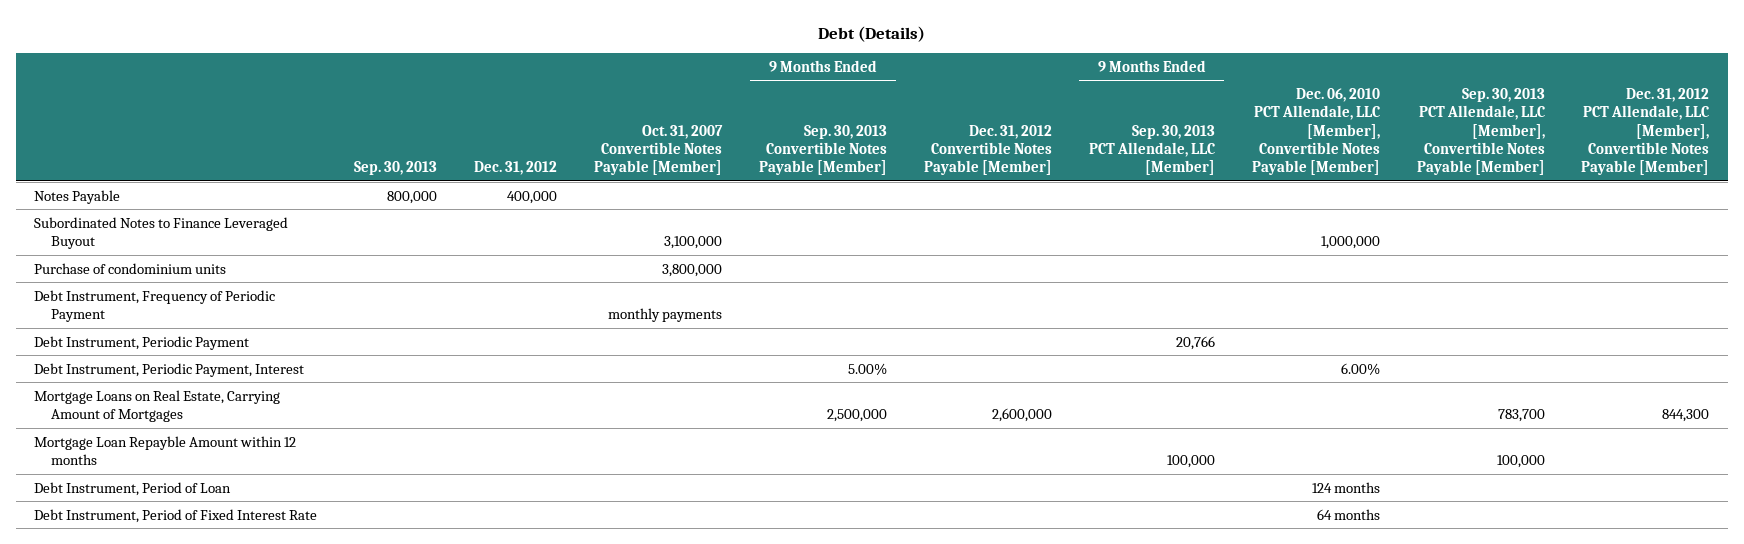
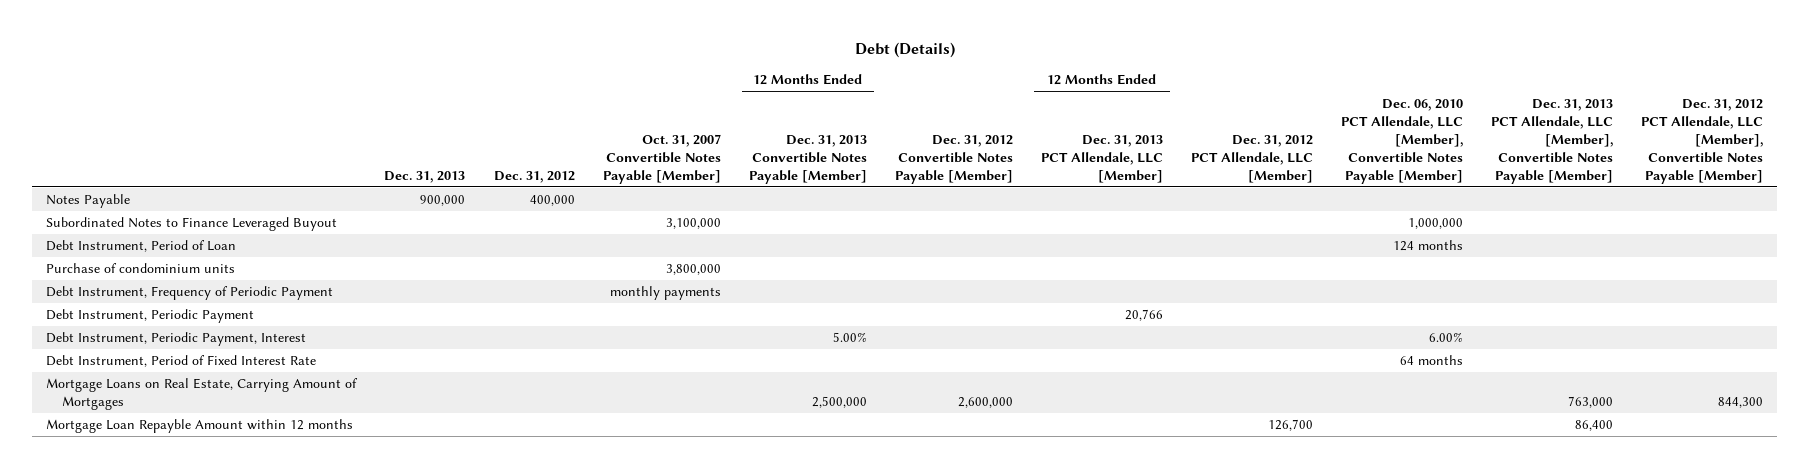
- | Sep. 30, 2013 | Dec. 31, 2012 | Oct. 31, 2007 Convertible Notes Payable [Member] | 9 Months Ended Sep. 30, 2013 Convertible Notes Payable [Member] | Dec. 31, 2012 Convertible Notes Payable [Member] | 9 Months Ended Sep. 30, 2013 PCT Allendale, LLC [Member] | Dec. 06, 2010 PCT Allendale, LLC [Member], Convertible Notes Payable [Member] | Sep. 30, 2013 PCT Allendale, LLC [Member], Convertible Notes Payable [Member] | Dec. 31, 2012 PCT Allendale, LLC [Member], Convertible Notes Payable [Member]
+ | Dec. 31, 2013 | Dec. 31, 2012 | Oct. 31, 2007 Convertible Notes Payable [Member] | 12 Months Ended Dec. 31, 2013 Convertible Notes Payable [Member] | Dec. 31, 2012 Convertible Notes Payable [Member] | 12 Months Ended Dec. 31, 2013 PCT Allendale, LLC [Member] | Dec. 31, 2012 PCT Allendale, LLC [Member] | Dec. 06, 2010 PCT Allendale, LLC [Member], Convertible Notes Payable [Member] | Dec. 31, 2013 PCT Allendale, LLC [Member], Convertible Notes Payable [Member] | Dec. 31, 2012 PCT Allendale, LLC [Member], Convertible Notes Payable [Member]
moved up: Debt Instrument, Period of Loan | | | | | | | | 124 months | |
moved up: Debt Instrument, Period of Fixed Interest Rate | | | | | | | | 64 months | |

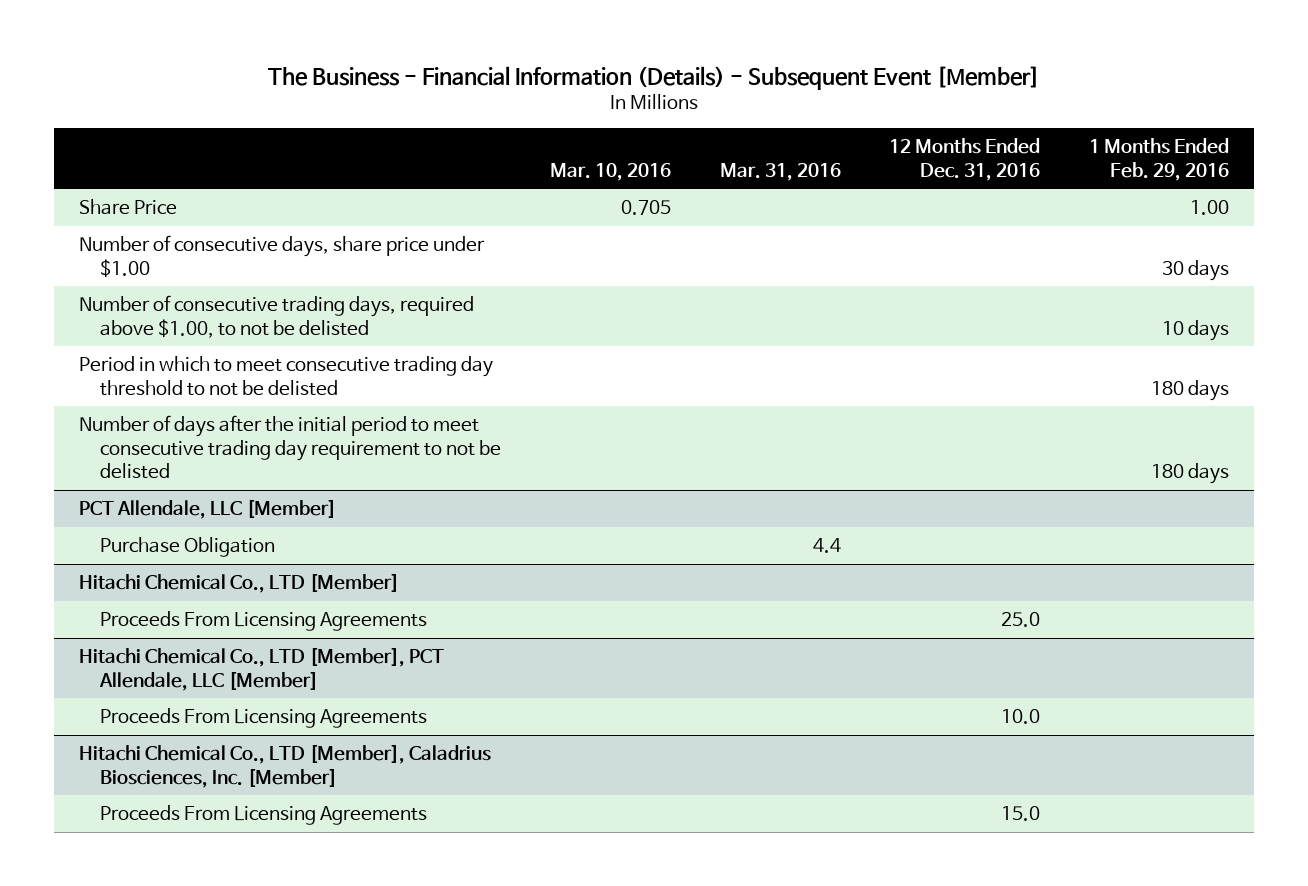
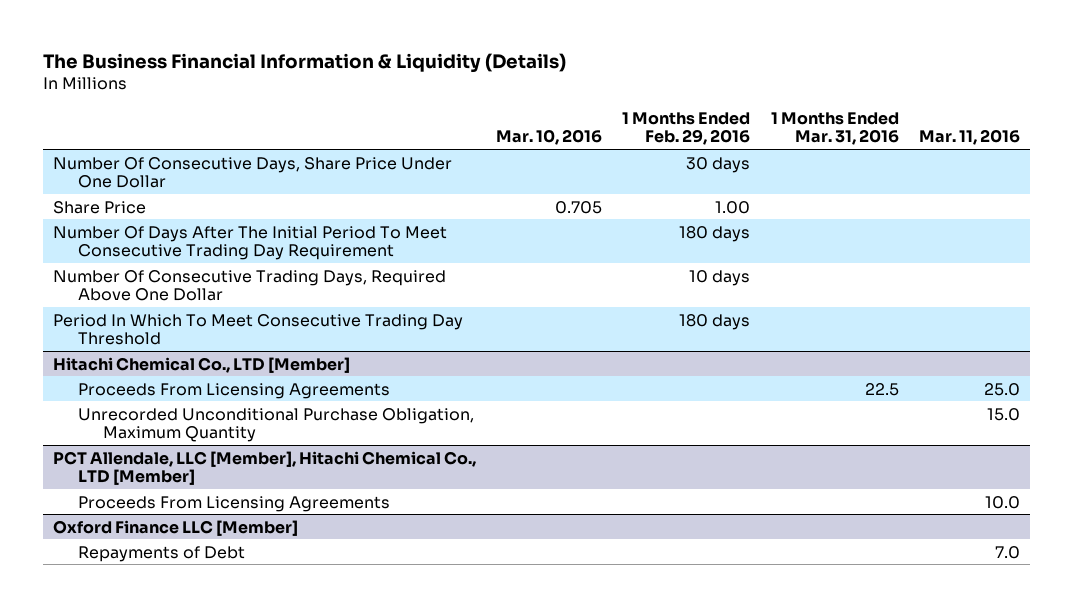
- The Business - Financial Information (Details) - Subsequent Event [Member]
+ The Business Financial Information & Liquidity (Details)
- | Mar. 10, 2016 | Mar. 31, 2016 | 12 Months Ended Dec. 31, 2016 | 1 Months Ended Feb. 29, 2016
+ | Mar. 10, 2016 | 1 Months Ended Feb. 29, 2016 | 1 Months Ended Mar. 31, 2016 | Mar. 11, 2016
+ Number Of Consecutive Days, Share Price Under One Dollar | | 30 days | |
- Number of consecutive days, share price under $1.00 | | | | 30 days
- Number of consecutive trading days, required above $1.00, to not be delisted | | | | 10 days
- Period in which to meet consecutive trading day threshold to not be delisted | | | | 180 days
- Number of days after the initial period to meet consecutive trading day requirement to not be delisted | | | | 180 days
- PCT Allendale, LLC [Member]
- Purchase Obligation | | 4.4 | |
+ Number Of Days After The Initial Period To Meet Consecutive Trading Day Requirement | | 180 days | |
+ Number Of Consecutive Trading Days, Required Above One Dollar | | 10 days | |
+ Period In Which To Meet Consecutive Trading Day Threshold | | 180 days | |
- Hitachi Chemical Co., LTD [Member], PCT Allendale, LLC [Member]
@ Hitachi Chemical Co., LTD [Member]
+ Unrecorded Unconditional Purchase Obligation, Maximum Quantity | | | | 15.0
+ PCT Allendale, LLC [Member], Hitachi Chemical Co., LTD [Member]
- Hitachi Chemical Co., LTD [Member], Caladrius Biosciences, Inc. [Member]
- Proceeds From Licensing Agreements | | | 15.0 |
+ Oxford Finance LLC [Member]
+ Repayments of Debt | | | | 7.0

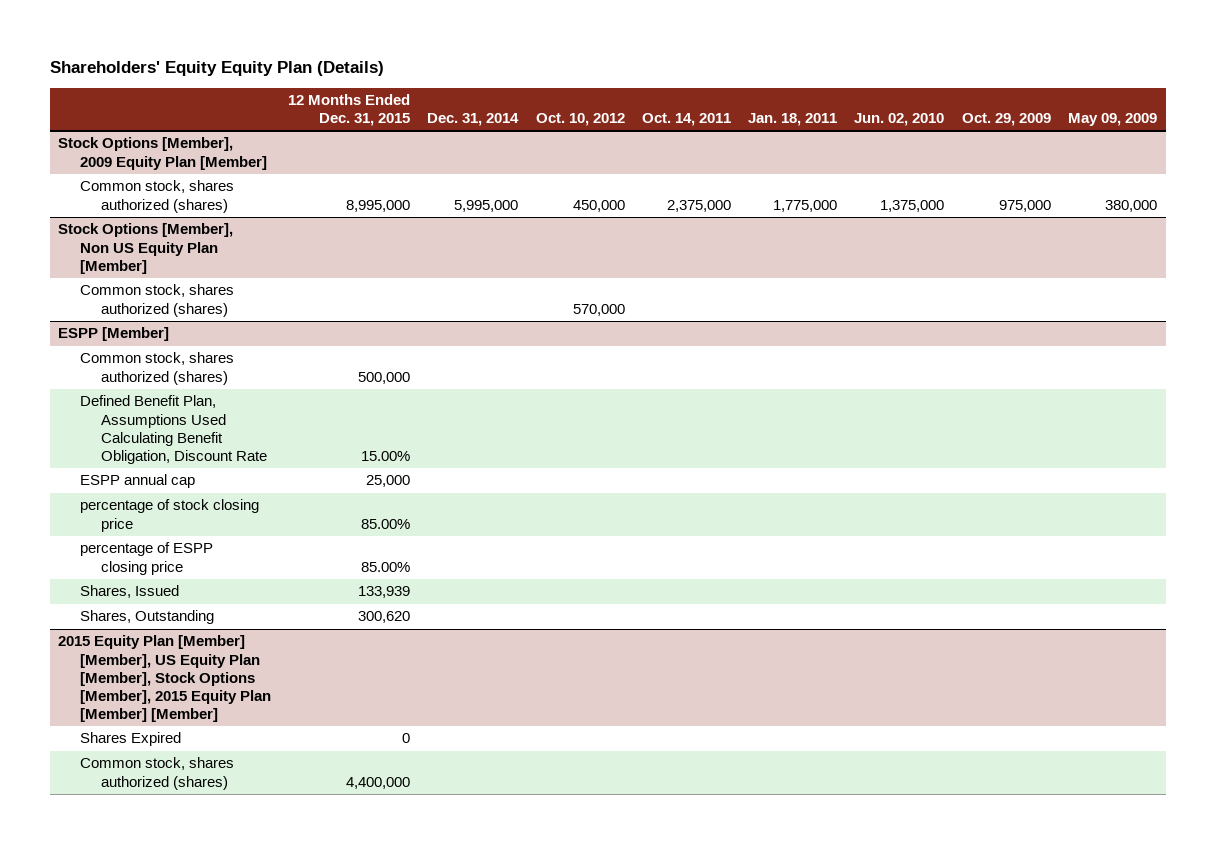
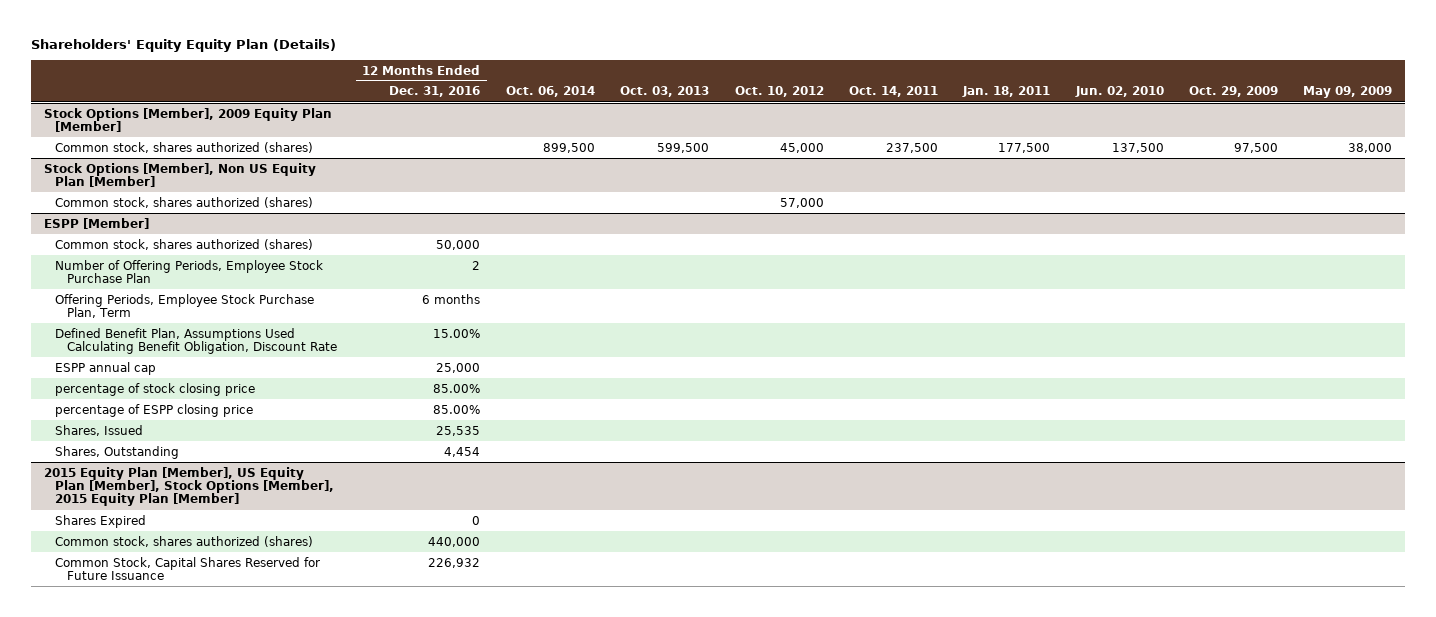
- | 12 Months Ended Dec. 31, 2015 | Dec. 31, 2014 | Oct. 10, 2012 | Oct. 14, 2011 | Jan. 18, 2011 | Jun. 02, 2010 | Oct. 29, 2009 | May 09, 2009
+ | 12 Months Ended Dec. 31, 2016 | Oct. 06, 2014 | Oct. 03, 2013 | Oct. 10, 2012 | Oct. 14, 2011 | Jan. 18, 2011 | Jun. 02, 2010 | Oct. 29, 2009 | May 09, 2009
@ Stock Options [Member], 2009 Equity Plan [Member]
- Common stock, shares authorized (shares) | 8,995,000 | 5,995,000 | 450,000 | 2,375,000 | 1,775,000 | 1,375,000 | 975,000 | 380,000
+ Common stock, shares authorized (shares) | | 899,500 | 599,500 | 45,000 | 237,500 | 177,500 | 137,500 | 97,500 | 38,000
@ Stock Options [Member], Non US Equity Plan [Member]
- Common stock, shares authorized (shares) | | | 570,000 | | | | |
+ Common stock, shares authorized (shares) | | | | 57,000 | | | | |
@ ESPP [Member]
+ Number of Offering Periods, Employee Stock Purchase Plan | 2 | | | | | | | |
+ Offering Periods, Employee Stock Purchase Plan, Term | 6 months | | | | | | | |
- 2015 Equity Plan [Member] [Member], US Equity Plan [Member], Stock Options [Member], 2015 Equity Plan [Member] [Member]
+ 2015 Equity Plan [Member], US Equity Plan [Member], Stock Options [Member], 2015 Equity Plan [Member]
+ Common Stock, Capital Shares Reserved for Future Issuance | 226,932 | | | | | | | |

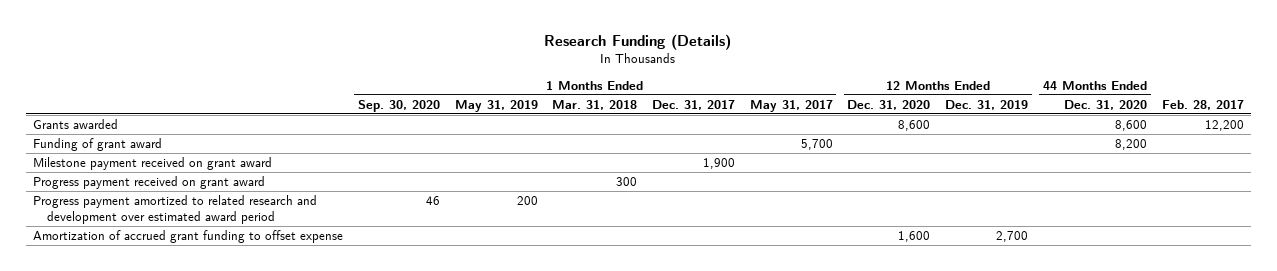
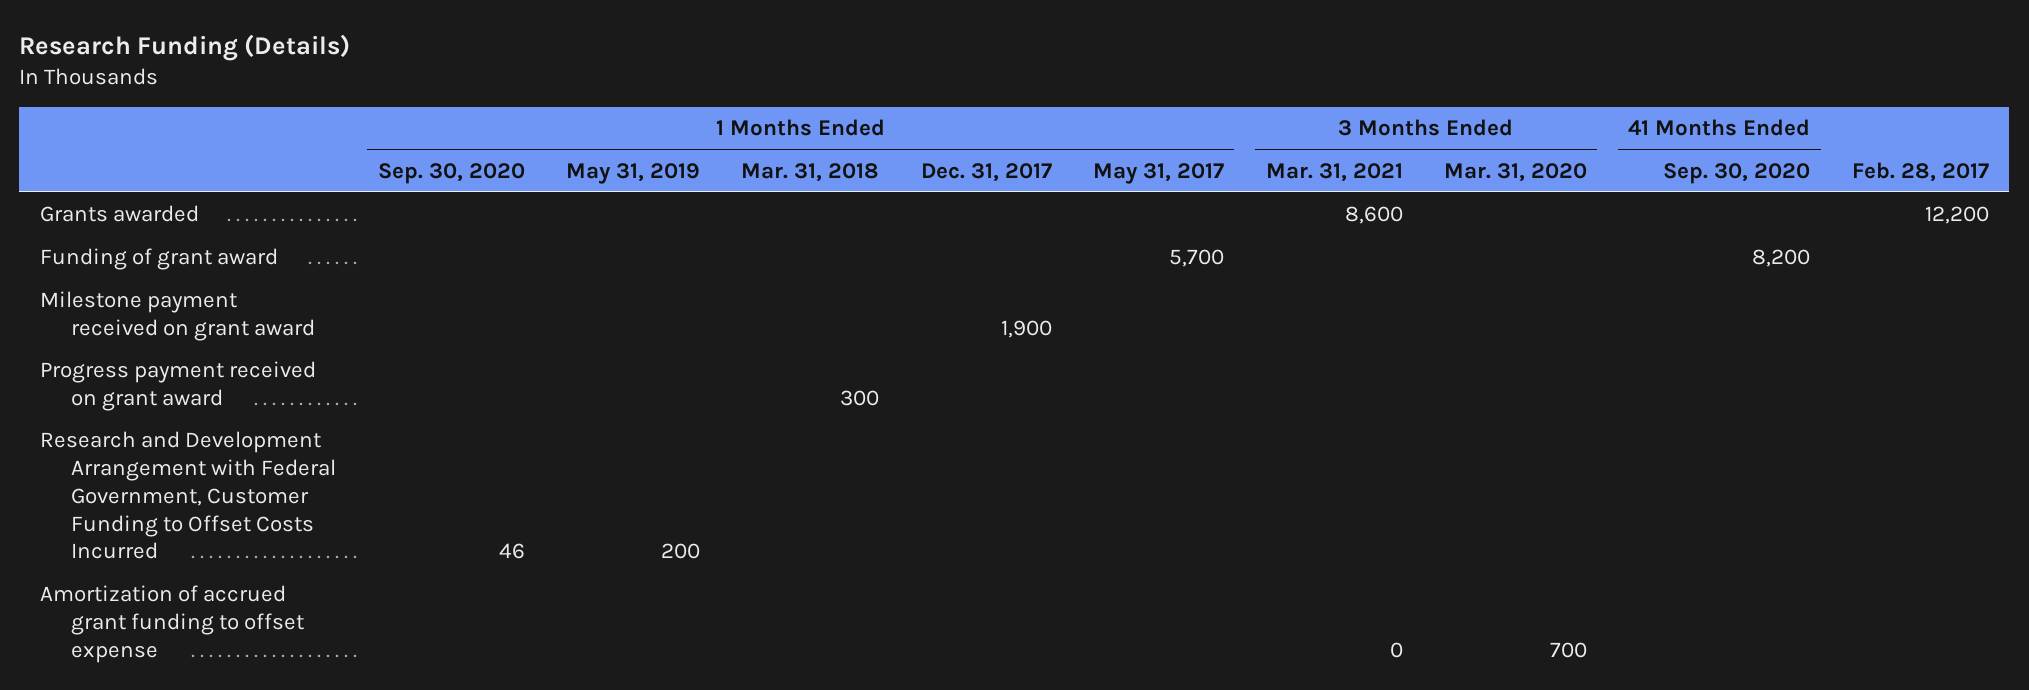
- | 1 Months Ended Sep. 30, 2020 | 1 Months Ended May 31, 2019 | 1 Months Ended Mar. 31, 2018 | 1 Months Ended Dec. 31, 2017 | 1 Months Ended May 31, 2017 | 12 Months Ended Dec. 31, 2020 | 12 Months Ended Dec. 31, 2019 | 44 Months Ended Dec. 31, 2020 | Feb. 28, 2017
+ | 1 Months Ended Sep. 30, 2020 | 1 Months Ended May 31, 2019 | 1 Months Ended Mar. 31, 2018 | 1 Months Ended Dec. 31, 2017 | 1 Months Ended May 31, 2017 | 3 Months Ended Mar. 31, 2021 | 3 Months Ended Mar. 31, 2020 | 41 Months Ended Sep. 30, 2020 | Feb. 28, 2017
- Progress payment amortized to related research and development over estimated award period | 46 | 200 | | | | | | |
+ Research and Development Arrangement with Federal Government, Customer Funding to Offset Costs Incurred | 46 | 200 | | | | | | |

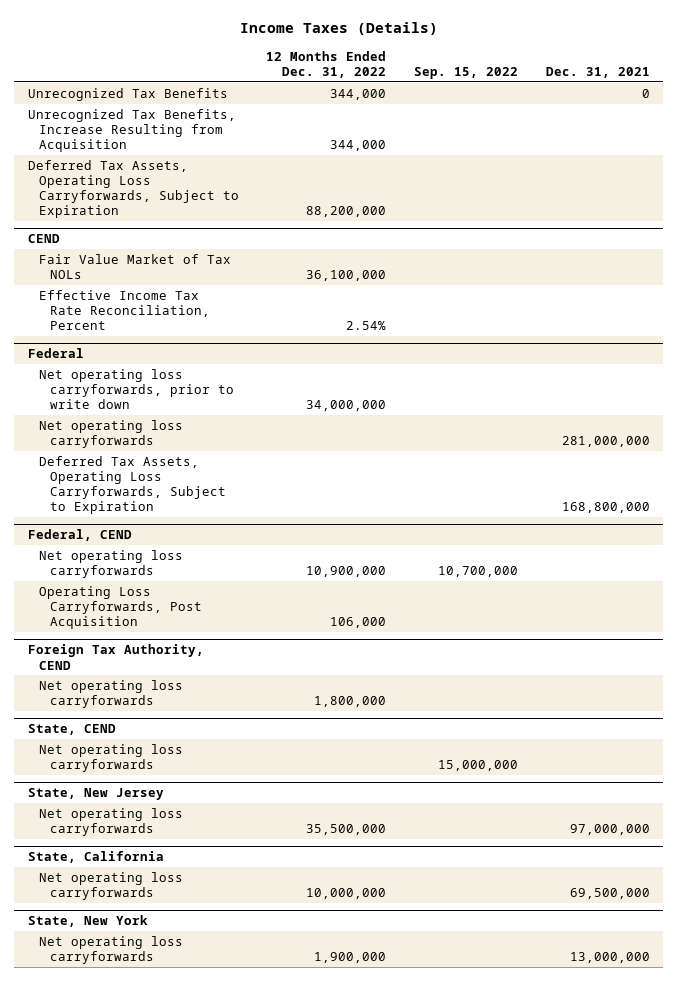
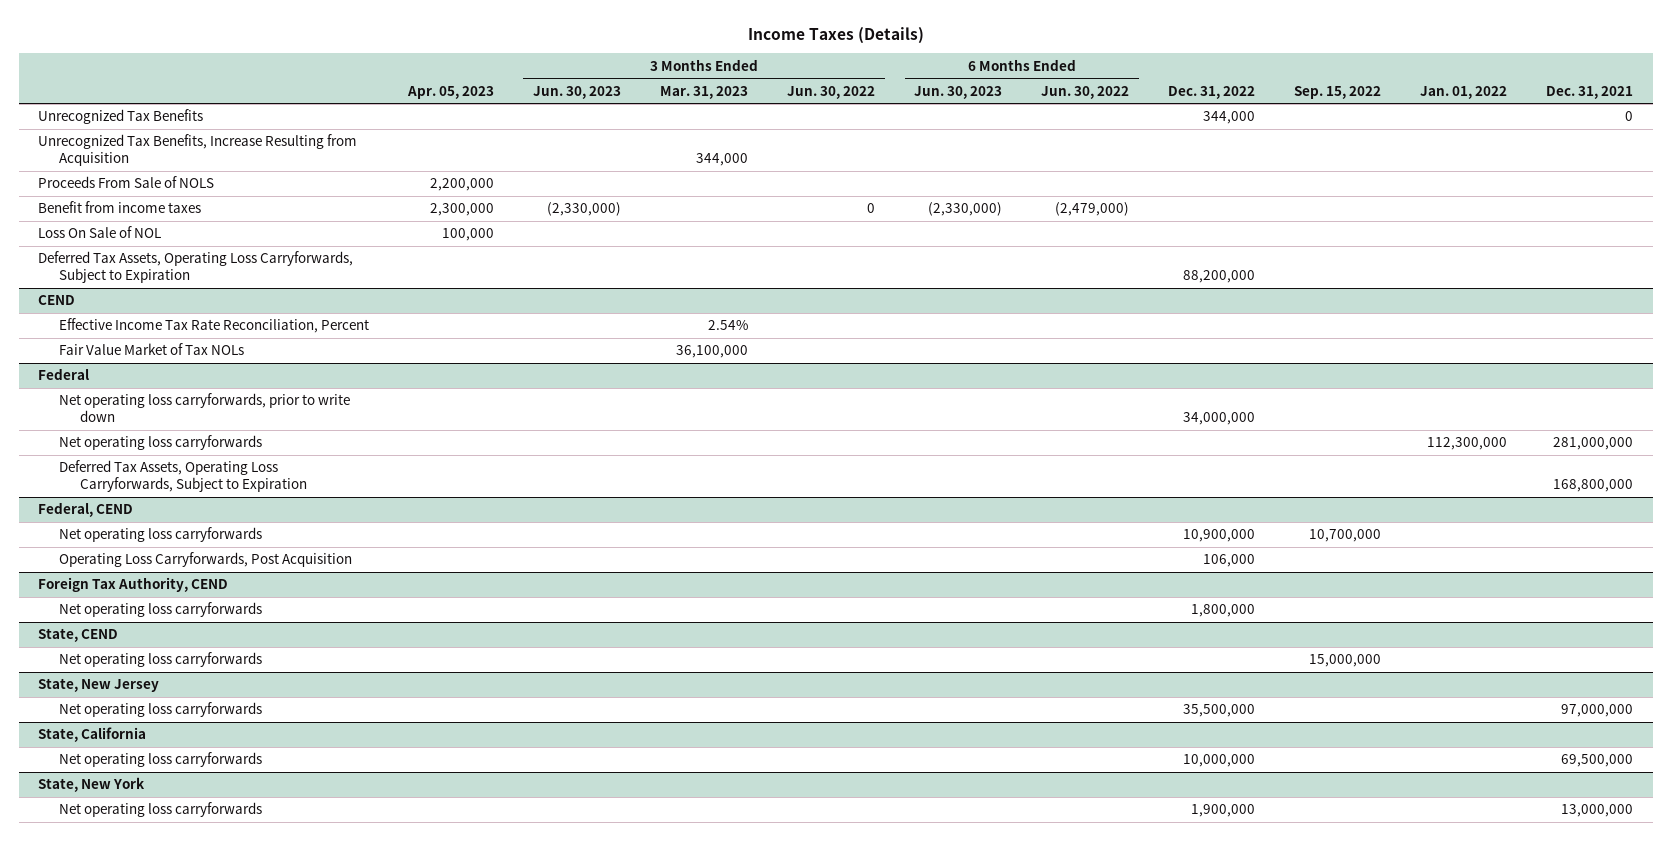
- | 12 Months Ended Dec. 31, 2022 | Sep. 15, 2022 | Dec. 31, 2021
+ | Apr. 05, 2023 | 3 Months Ended Jun. 30, 2023 | 3 Months Ended Mar. 31, 2023 | 3 Months Ended Jun. 30, 2022 | 6 Months Ended Jun. 30, 2023 | 6 Months Ended Jun. 30, 2022 | Dec. 31, 2022 | Sep. 15, 2022 | Jan. 01, 2022 | Dec. 31, 2021
+ Proceeds From Sale of NOLS | 2,200,000 | | | | | | | | |
+ Benefit from income taxes | 2,300,000 | (2,330,000) | | 0 | (2,330,000) | (2,479,000) | | | |
+ Loss On Sale of NOL | 100,000 | | | | | | | | |
@ CEND
moved down: Fair Value Market of Tax NOLs | | | 36,100,000 | | | | | | |

